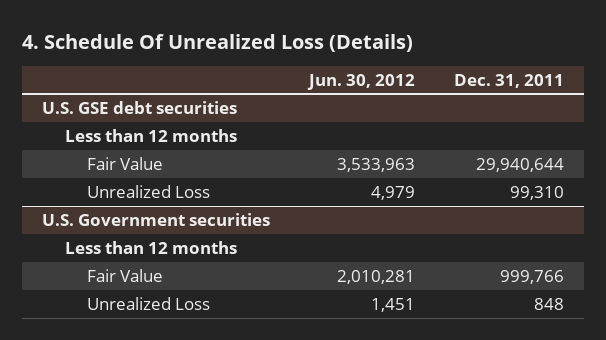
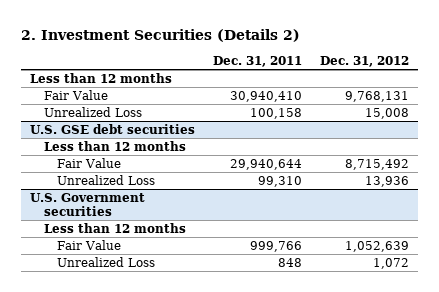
- 4. Schedule Of Unrealized Loss (Details)
+ 2. Investment Securities (Details 2)
- | Jun. 30, 2012 | Dec. 31, 2011
+ | Dec. 31, 2011 | Dec. 31, 2012
+ Less than 12 months
+ Fair Value | 30,940,410 | 9,768,131
+ Unrealized Loss | 100,158 | 15,008

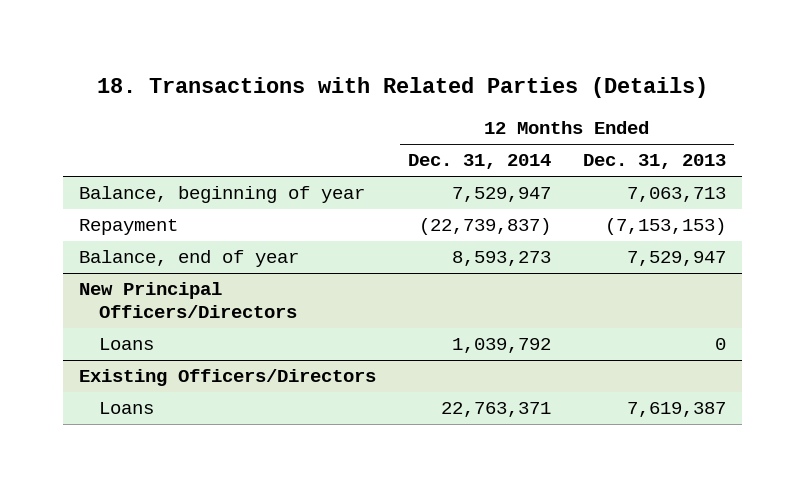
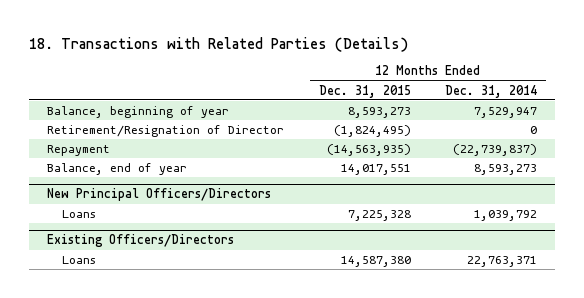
- | 12 Months Ended Dec. 31, 2014 | 12 Months Ended Dec. 31, 2013
+ | 12 Months Ended Dec. 31, 2015 | 12 Months Ended Dec. 31, 2014
+ Retirement/Resignation of Director | (1,824,495) | 0

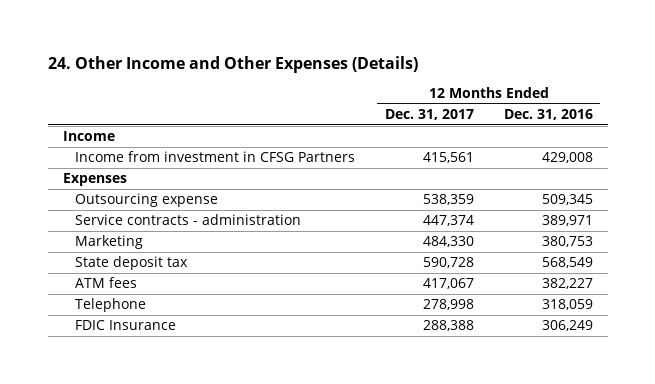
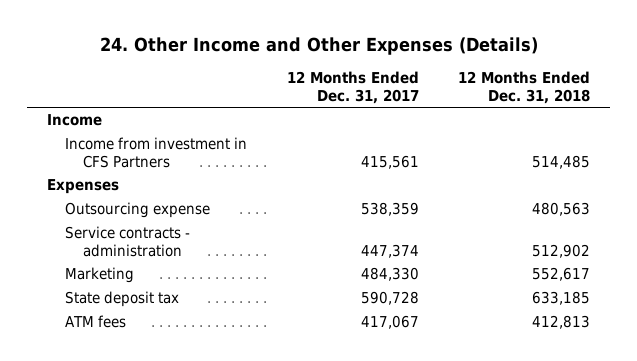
- | 12 Months Ended Dec. 31, 2017 | 12 Months Ended Dec. 31, 2016
+ | 12 Months Ended Dec. 31, 2017 | 12 Months Ended Dec. 31, 2018
- Income from investment in CFSG Partners | 415,561 | 429,008
+ Income from investment in CFS Partners | 415,561 | 514,485
- Telephone | 278,998 | 318,059
- FDIC Insurance | 288,388 | 306,249

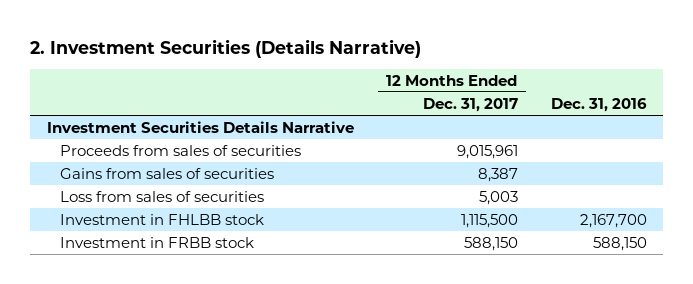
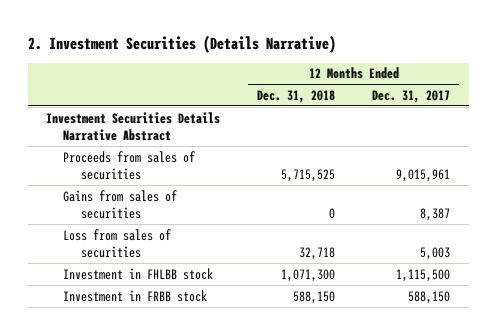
- | 12 Months Ended Dec. 31, 2017 | Dec. 31, 2016
+ | 12 Months Ended Dec. 31, 2018 | 12 Months Ended Dec. 31, 2017
- Investment Securities Details Narrative
+ Investment Securities Details Narrative Abstract

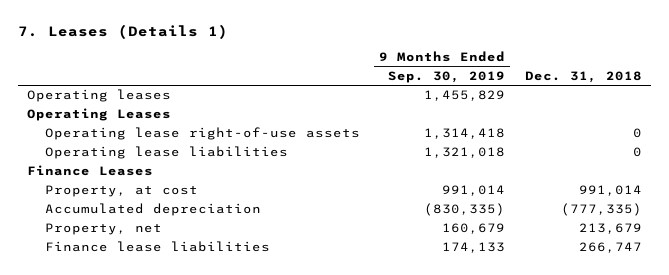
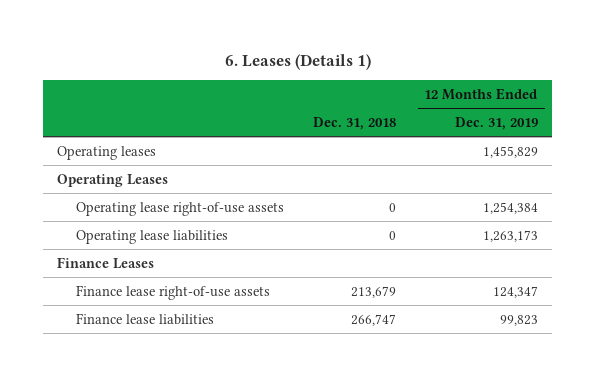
- 7. Leases (Details 1)
+ 6. Leases (Details 1)
- | 9 Months Ended Sep. 30, 2019 | Dec. 31, 2018
+ | Dec. 31, 2018 | 12 Months Ended Dec. 31, 2019
- Property, at cost | 991,014 | 991,014
- Accumulated depreciation | (830,335) | (777,335)
- Property, net | 160,679 | 213,679
+ Finance lease right-of-use assets | 213,679 | 124,347

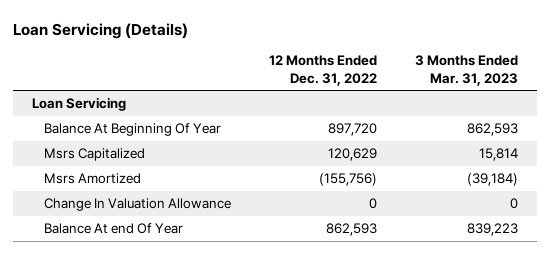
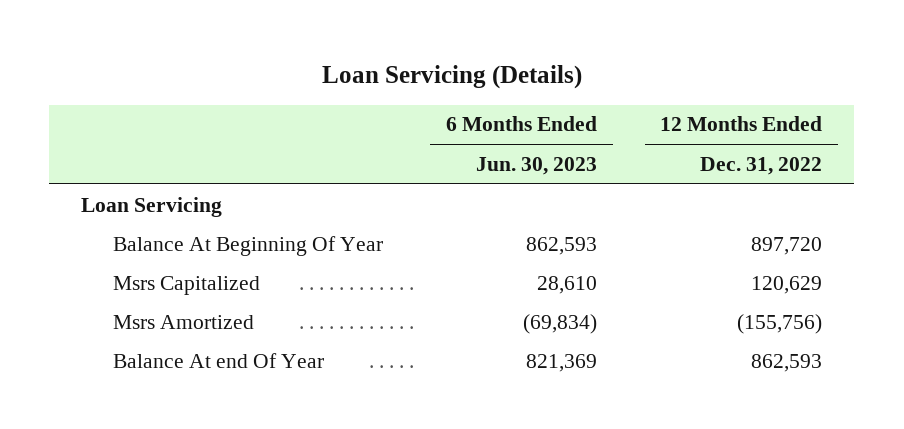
- | 12 Months Ended Dec. 31, 2022 | 3 Months Ended Mar. 31, 2023
+ | 6 Months Ended Jun. 30, 2023 | 12 Months Ended Dec. 31, 2022
- Change In Valuation Allowance | 0 | 0

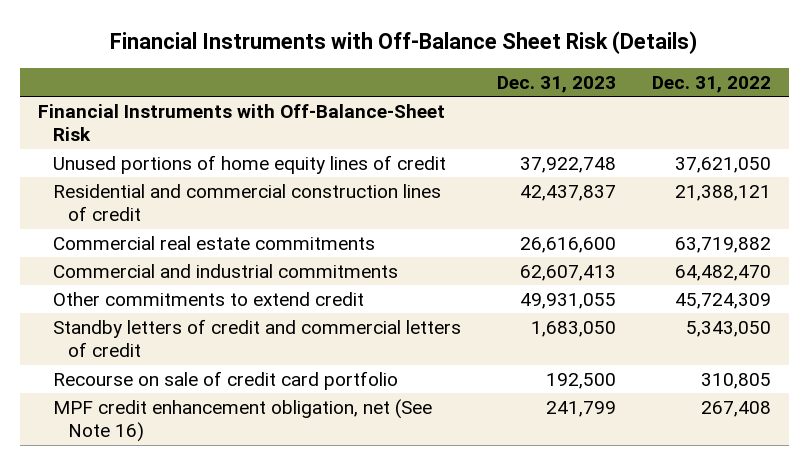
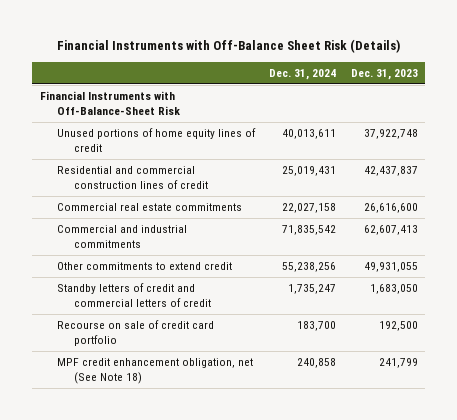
- | Dec. 31, 2023 | Dec. 31, 2022
+ | Dec. 31, 2024 | Dec. 31, 2023
- MPF credit enhancement obligation, net (See Note 16) | 241,799 | 267,408
+ MPF credit enhancement obligation, net (See Note 18) | 240,858 | 241,799

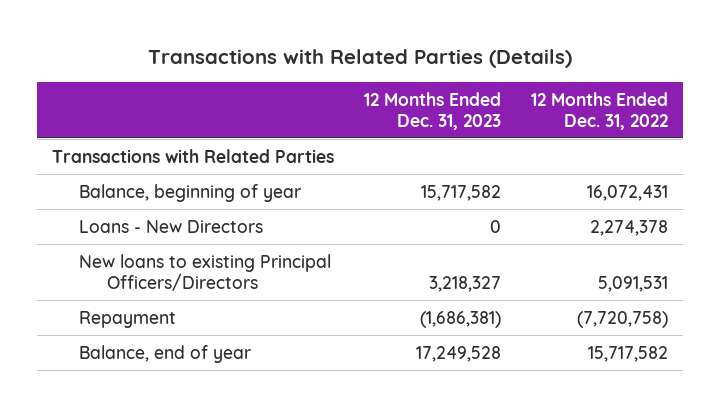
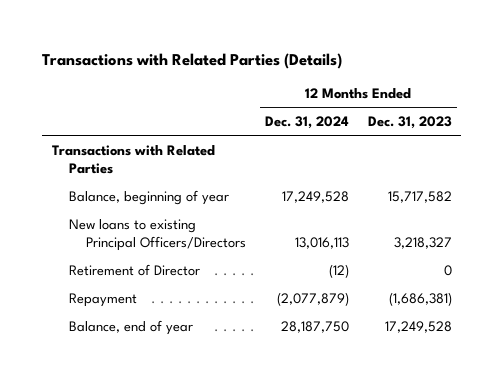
- | 12 Months Ended Dec. 31, 2023 | 12 Months Ended Dec. 31, 2022
+ | 12 Months Ended Dec. 31, 2024 | 12 Months Ended Dec. 31, 2023
- Loans - New Directors | 0 | 2,274,378
+ Retirement of Director | (12) | 0

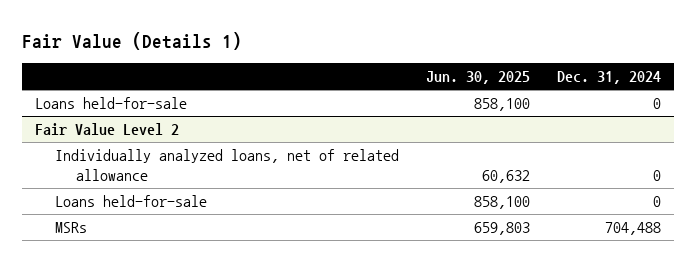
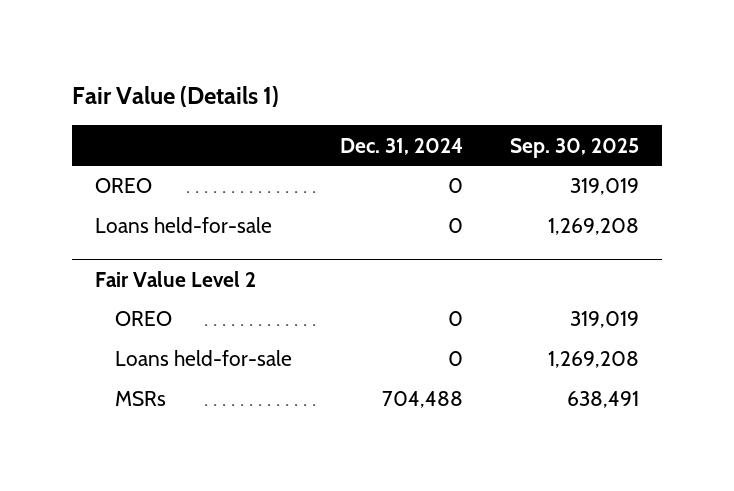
- | Jun. 30, 2025 | Dec. 31, 2024
+ | Dec. 31, 2024 | Sep. 30, 2025
+ OREO | 0 | 319,019
@ Fair Value Level 2
- Individually analyzed loans, net of related allowance | 60,632 | 0
+ OREO | 0 | 319,019

